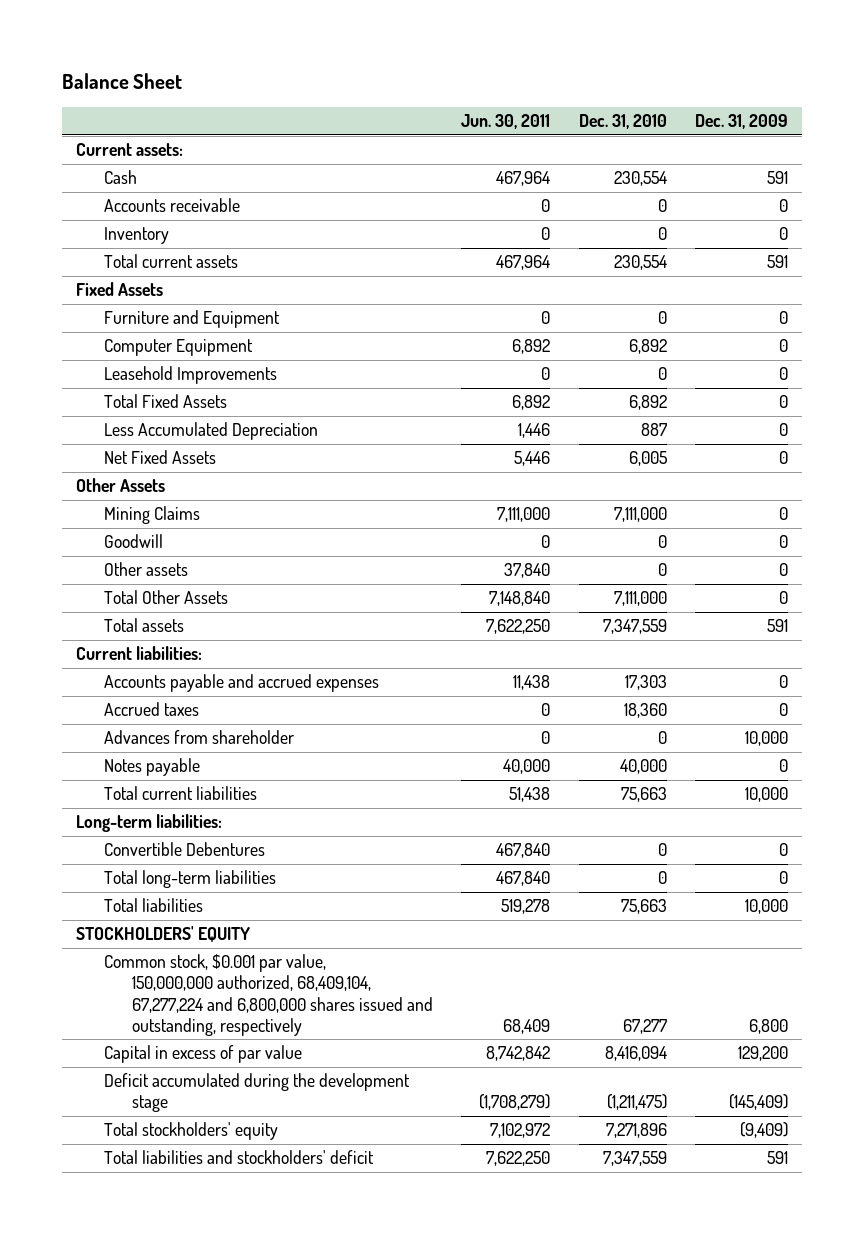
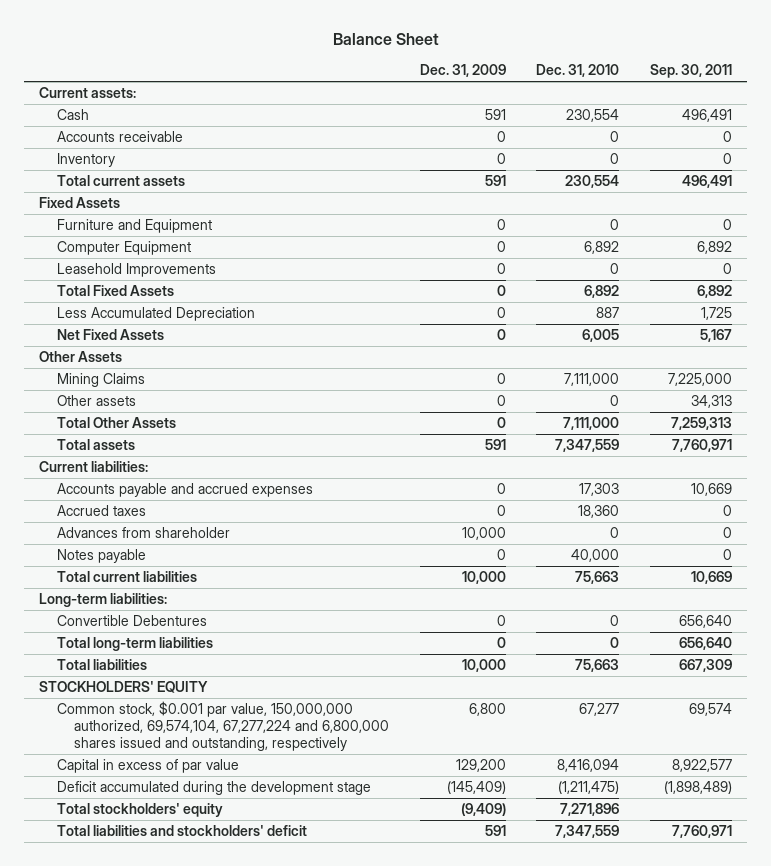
- | Jun. 30, 2011 | Dec. 31, 2010 | Dec. 31, 2009
+ | Dec. 31, 2009 | Dec. 31, 2010 | Sep. 30, 2011
- Goodwill | 0 | 0 | 0
- Common stock, $0.001 par value, 150,000,000 authorized, 68,409,104, 67,277,224 and 6,800,000 shares issued and outstanding, respectively | 68,409 | 67,277 | 6,800
+ Common stock, $0.001 par value, 150,000,000 authorized, 69,574,104, 67,277,224 and 6,800,000 shares issued and outstanding, respectively | 6,800 | 67,277 | 69,574

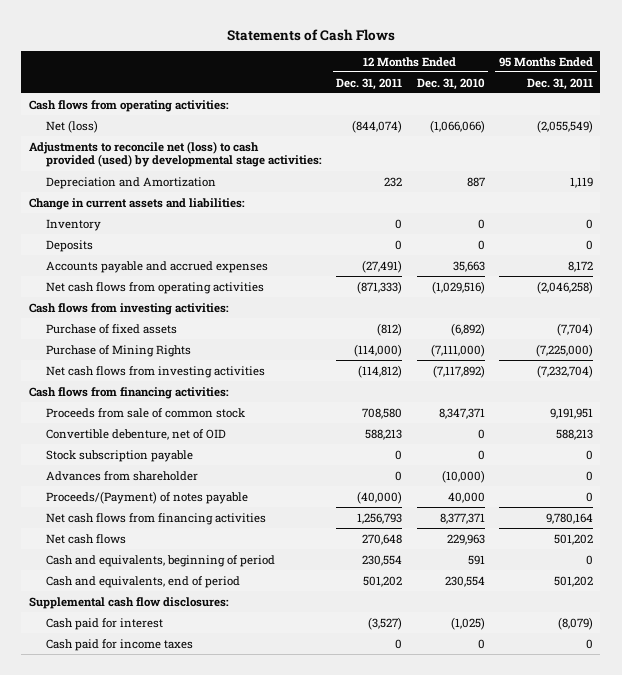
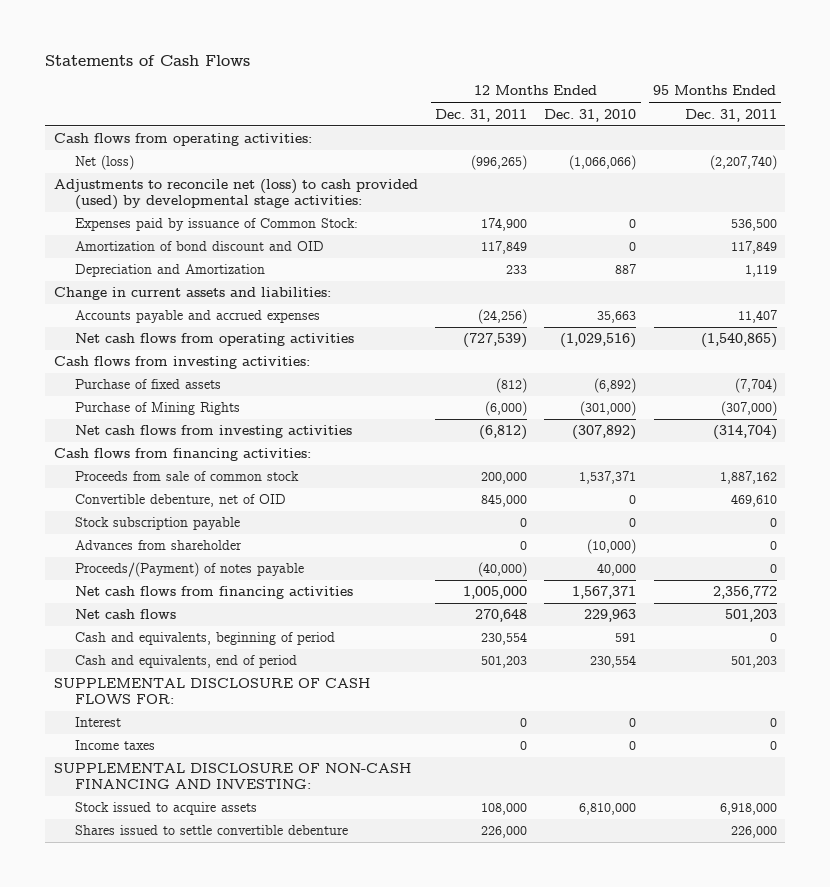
- Net (loss) | (844,074) | (1,066,066) | (2,055,549)
+ Net (loss) | (996,265) | (1,066,066) | (2,207,740)
- Depreciation and Amortization | 232 | 887 | 1,119
+ Expenses paid by issuance of Common Stock: | 174,900 | 0 | 536,500
+ Amortization of bond discount and OID | 117,849 | 0 | 117,849
+ Depreciation and Amortization | 233 | 887 | 1,119
- Inventory | 0 | 0 | 0
- Deposits | 0 | 0 | 0
- Accounts payable and accrued expenses | (27,491) | 35,663 | 8,172
- Net cash flows from operating activities | (871,333) | (1,029,516) | (2,046,258)
+ Accounts payable and accrued expenses | (24,256) | 35,663 | 11,407
+ Net cash flows from operating activities | (727,539) | (1,029,516) | (1,540,865)
- Purchase of Mining Rights | (114,000) | (7,111,000) | (7,225,000)
- Net cash flows from investing activities | (114,812) | (7,117,892) | (7,232,704)
+ Purchase of Mining Rights | (6,000) | (301,000) | (307,000)
+ Net cash flows from investing activities | (6,812) | (307,892) | (314,704)
- Proceeds from sale of common stock | 708,580 | 8,347,371 | 9,191,951
- Convertible debenture, net of OID | 588,213 | 0 | 588,213
+ Proceeds from sale of common stock | 200,000 | 1,537,371 | 1,887,162
+ Convertible debenture, net of OID | 845,000 | 0 | 469,610
- Net cash flows from financing activities | 1,256,793 | 8,377,371 | 9,780,164
- Net cash flows | 270,648 | 229,963 | 501,202
+ Net cash flows from financing activities | 1,005,000 | 1,567,371 | 2,356,772
+ Net cash flows | 270,648 | 229,963 | 501,203
- Cash and equivalents, end of period | 501,202 | 230,554 | 501,202
- Supplemental cash flow disclosures:
- Cash paid for interest | (3,527) | (1,025) | (8,079)
- Cash paid for income taxes | 0 | 0 | 0
+ Cash and equivalents, end of period | 501,203 | 230,554 | 501,203
+ SUPPLEMENTAL DISCLOSURE OF CASH FLOWS FOR:
+ Interest | 0 | 0 | 0
+ Income taxes | 0 | 0 | 0
+ SUPPLEMENTAL DISCLOSURE OF NON-CASH FINANCING AND INVESTING:
+ Stock issued to acquire assets | 108,000 | 6,810,000 | 6,918,000
+ Shares issued to settle convertible debenture | 226,000 | | 226,000

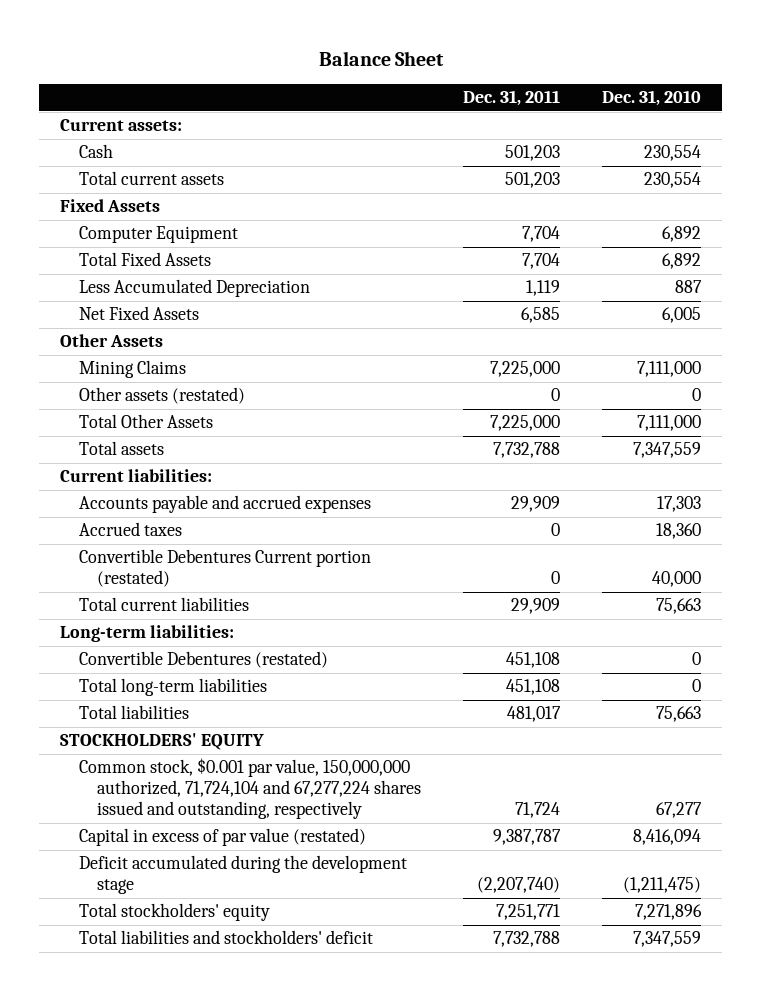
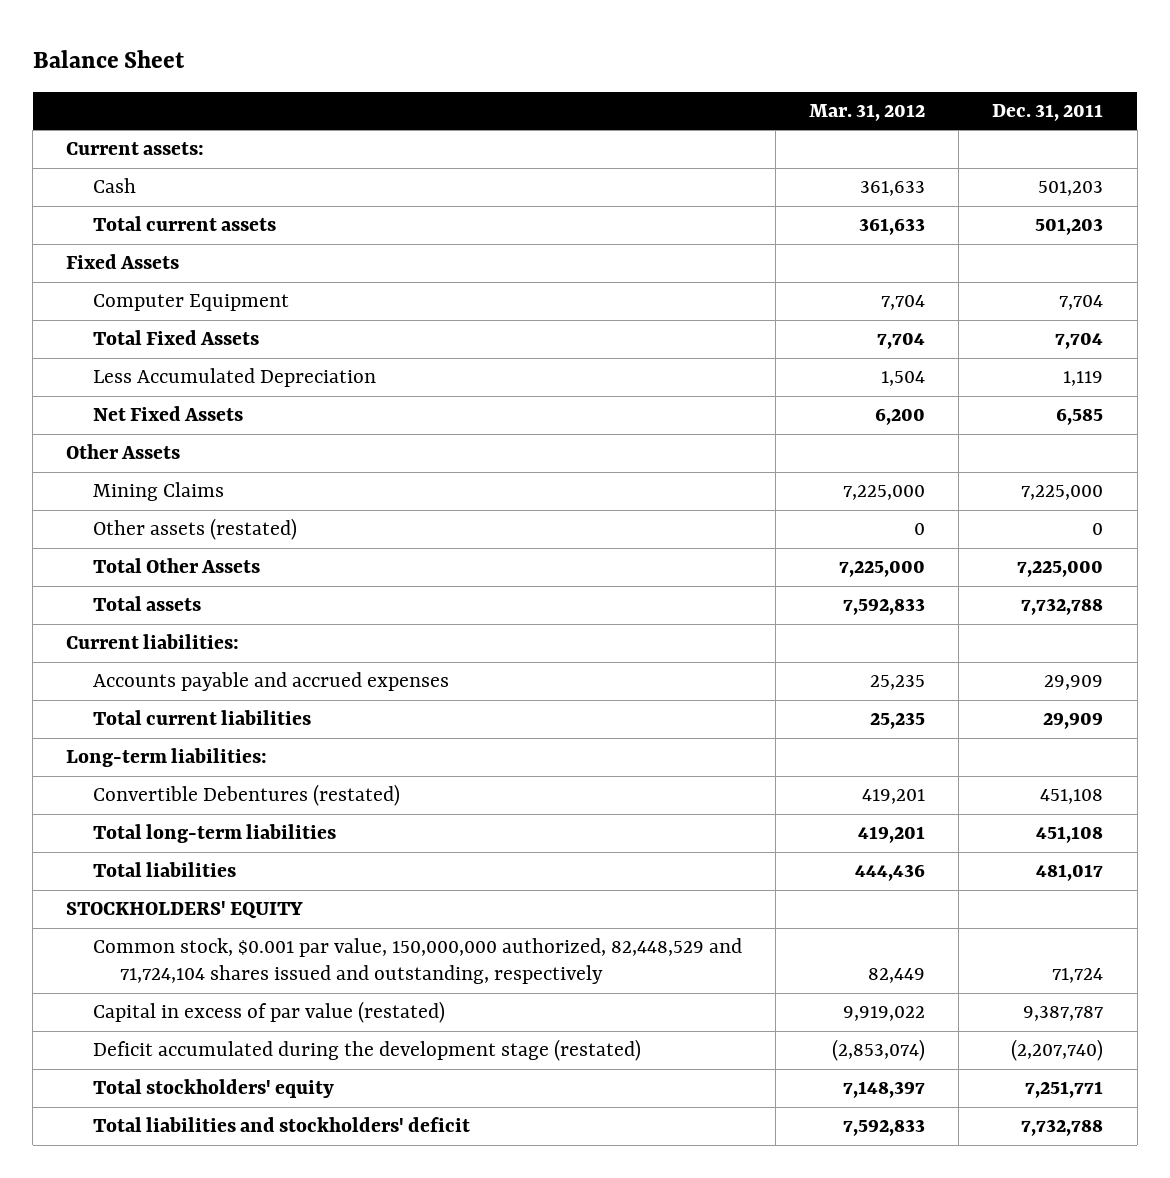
- | Dec. 31, 2011 | Dec. 31, 2010
+ | Mar. 31, 2012 | Dec. 31, 2011
- Accrued taxes | 0 | 18,360
- Convertible Debentures Current portion (restated) | 0 | 40,000
- Common stock, $0.001 par value, 150,000,000 authorized, 71,724,104 and 67,277,224 shares issued and outstanding, respectively | 71,724 | 67,277
+ Common stock, $0.001 par value, 150,000,000 authorized, 82,448,529 and 71,724,104 shares issued and outstanding, respectively | 82,449 | 71,724
- Deficit accumulated during the development stage | (2,207,740) | (1,211,475)
+ Deficit accumulated during the development stage (restated) | (2,853,074) | (2,207,740)

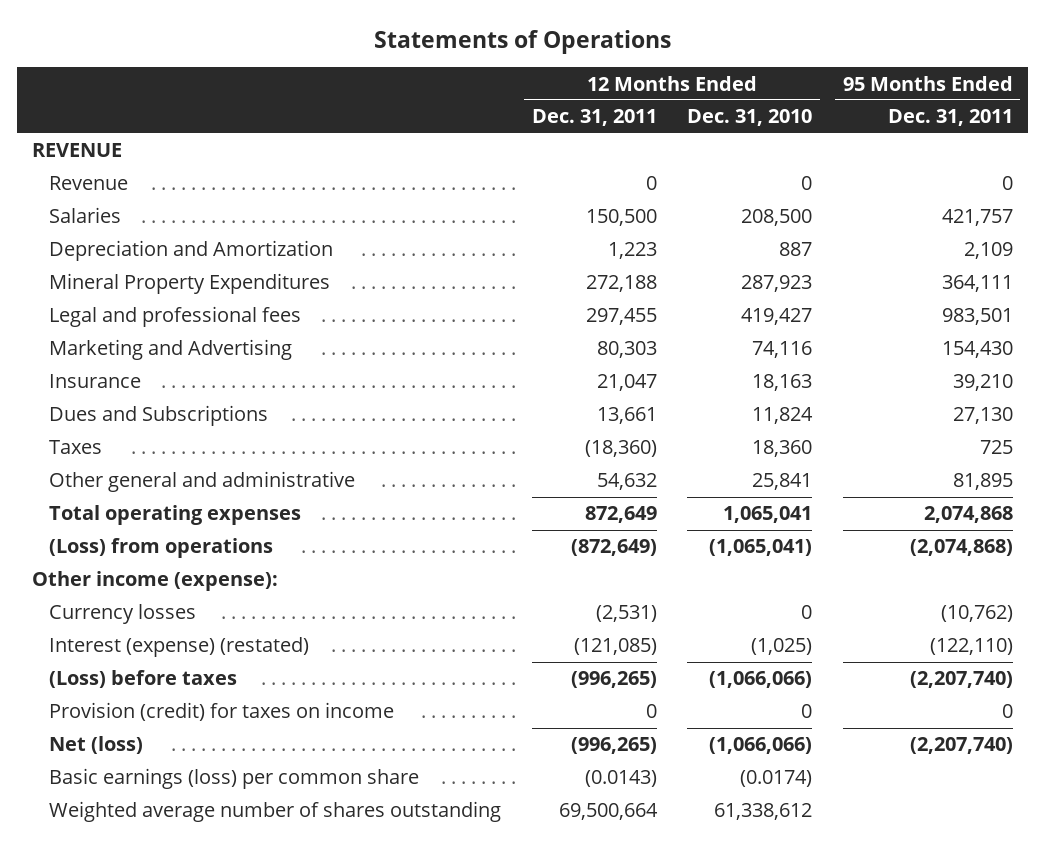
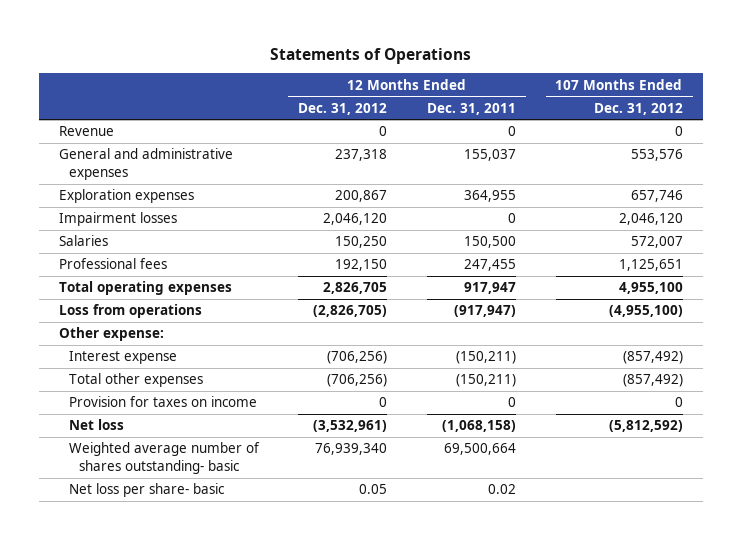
- | 12 Months Ended Dec. 31, 2011 | 12 Months Ended Dec. 31, 2010 | 95 Months Ended Dec. 31, 2011
+ | 12 Months Ended Dec. 31, 2012 | 12 Months Ended Dec. 31, 2011 | 107 Months Ended Dec. 31, 2012
- REVENUE
+ General and administrative expenses | 237,318 | 155,037 | 553,576
+ Exploration expenses | 200,867 | 364,955 | 657,746
+ Impairment losses | 2,046,120 | 0 | 2,046,120
- Depreciation and Amortization | 1,223 | 887 | 2,109
- Mineral Property Expenditures | 272,188 | 287,923 | 364,111
- Legal and professional fees | 297,455 | 419,427 | 983,501
- Marketing and Advertising | 80,303 | 74,116 | 154,430
- Insurance | 21,047 | 18,163 | 39,210
- Dues and Subscriptions | 13,661 | 11,824 | 27,130
- Taxes | (18,360) | 18,360 | 725
- Other general and administrative | 54,632 | 25,841 | 81,895
- Total operating expenses | 872,649 | 1,065,041 | 2,074,868
- (Loss) from operations | (872,649) | (1,065,041) | (2,074,868)
- Other income (expense):
- Currency losses | (2,531) | 0 | (10,762)
- Interest (expense) (restated) | (121,085) | (1,025) | (122,110)
- (Loss) before taxes | (996,265) | (1,066,066) | (2,207,740)
- Provision (credit) for taxes on income | 0 | 0 | 0
- Net (loss) | (996,265) | (1,066,066) | (2,207,740)
- Basic earnings (loss) per common share | (0.0143) | (0.0174) |
- Weighted average number of shares outstanding | 69,500,664 | 61,338,612 |
+ Professional fees | 192,150 | 247,455 | 1,125,651
+ Total operating expenses | 2,826,705 | 917,947 | 4,955,100
+ Loss from operations | (2,826,705) | (917,947) | (4,955,100)
+ Other expense:
+ Interest expense | (706,256) | (150,211) | (857,492)
+ Total other expenses | (706,256) | (150,211) | (857,492)
+ Provision for taxes on income | 0 | 0 | 0
+ Net loss | (3,532,961) | (1,068,158) | (5,812,592)
+ Weighted average number of shares outstanding- basic | 76,939,340 | 69,500,664 |
+ Net loss per share- basic | 0.05 | 0.02 |

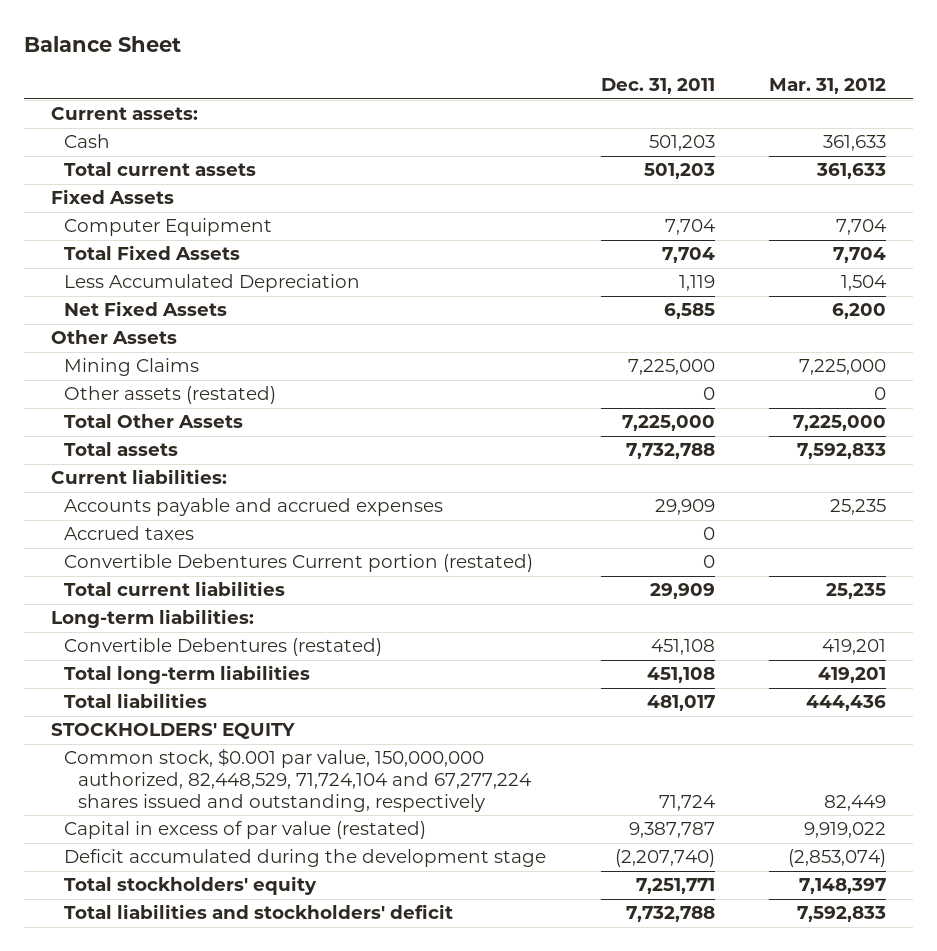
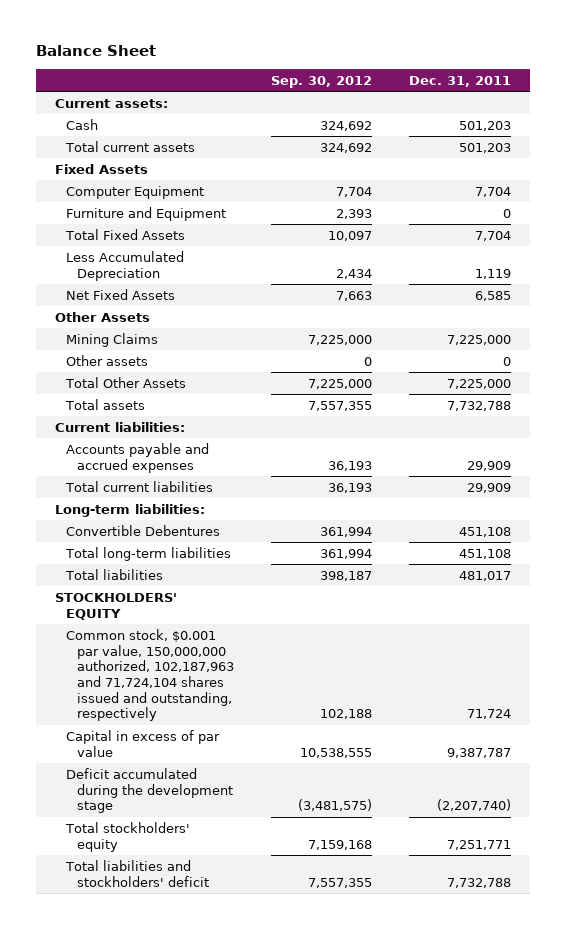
- | Dec. 31, 2011 | Mar. 31, 2012
+ | Sep. 30, 2012 | Dec. 31, 2011
+ Furniture and Equipment | 2,393 | 0
- Other assets (restated) | 0 | 0
+ Other assets | 0 | 0
- Accrued taxes | 0 |
- Convertible Debentures Current portion (restated) | 0 |
- Convertible Debentures (restated) | 451,108 | 419,201
+ Convertible Debentures | 361,994 | 451,108
- Common stock, $0.001 par value, 150,000,000 authorized, 82,448,529, 71,724,104 and 67,277,224 shares issued and outstanding, respectively | 71,724 | 82,449
- Capital in excess of par value (restated) | 9,387,787 | 9,919,022
+ Common stock, $0.001 par value, 150,000,000 authorized, 102,187,963 and 71,724,104 shares issued and outstanding, respectively | 102,188 | 71,724
+ Capital in excess of par value | 10,538,555 | 9,387,787

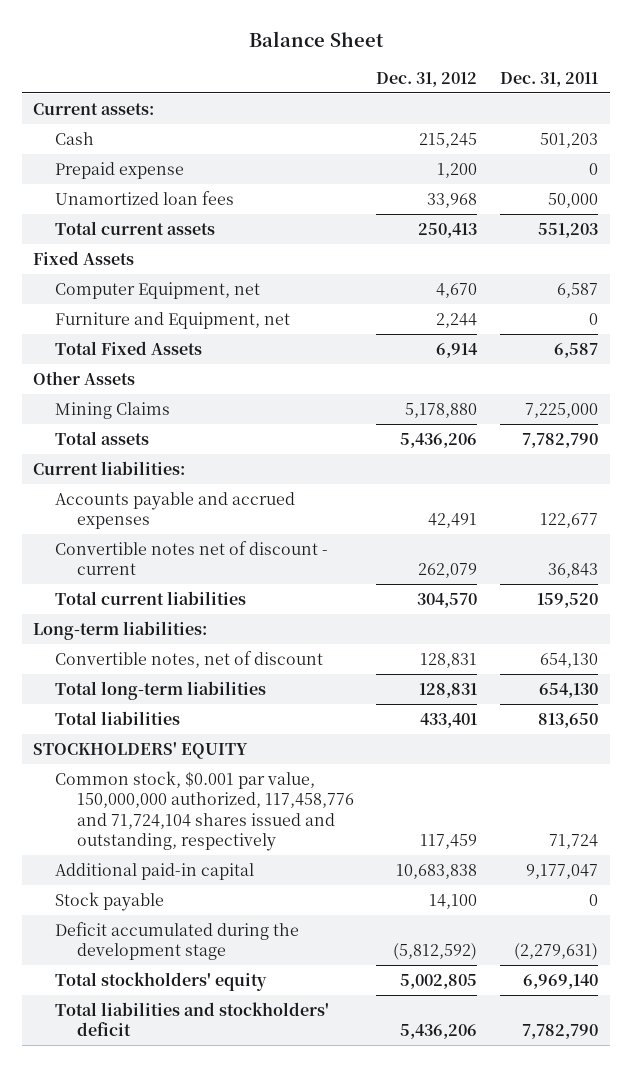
- | Sep. 30, 2012 | Dec. 31, 2011
+ | Dec. 31, 2012 | Dec. 31, 2011
- Total current assets | 324,692 | 501,203
+ Prepaid expense | 1,200 | 0
+ Unamortized loan fees | 33,968 | 50,000
+ Total current assets | 250,413 | 551,203
- Computer Equipment | 7,704 | 7,704
- Furniture and Equipment | 2,393 | 0
- Total Fixed Assets | 10,097 | 7,704
- Less Accumulated Depreciation | 2,434 | 1,119
- Net Fixed Assets | 7,663 | 6,585
+ Computer Equipment, net | 4,670 | 6,587
+ Furniture and Equipment, net | 2,244 | 0
+ Total Fixed Assets | 6,914 | 6,587
- Other assets | 0 | 0
- Total Other Assets | 7,225,000 | 7,225,000
- Total assets | 7,557,355 | 7,732,788
+ Total assets | 5,436,206 | 7,782,790
- Accounts payable and accrued expenses | 36,193 | 29,909
- Total current liabilities | 36,193 | 29,909
+ Accounts payable and accrued expenses | 42,491 | 122,677
+ Convertible notes net of discount - current | 262,079 | 36,843
+ Total current liabilities | 304,570 | 159,520
- Convertible Debentures | 361,994 | 451,108
- Total long-term liabilities | 361,994 | 451,108
- Total liabilities | 398,187 | 481,017
+ Convertible notes, net of discount | 128,831 | 654,130
+ Total long-term liabilities | 128,831 | 654,130
+ Total liabilities | 433,401 | 813,650
- Common stock, $0.001 par value, 150,000,000 authorized, 102,187,963 and 71,724,104 shares issued and outstanding, respectively | 102,188 | 71,724
- Capital in excess of par value | 10,538,555 | 9,387,787
- Deficit accumulated during the development stage | (3,481,575) | (2,207,740)
- Total stockholders' equity | 7,159,168 | 7,251,771
- Total liabilities and stockholders' deficit | 7,557,355 | 7,732,788
+ Common stock, $0.001 par value, 150,000,000 authorized, 117,458,776 and 71,724,104 shares issued and outstanding, respectively | 117,459 | 71,724
+ Additional paid-in capital | 10,683,838 | 9,177,047
+ Stock payable | 14,100 | 0
+ Deficit accumulated during the development stage | (5,812,592) | (2,279,631)
+ Total stockholders' equity | 5,002,805 | 6,969,140
+ Total liabilities and stockholders' deficit | 5,436,206 | 7,782,790

